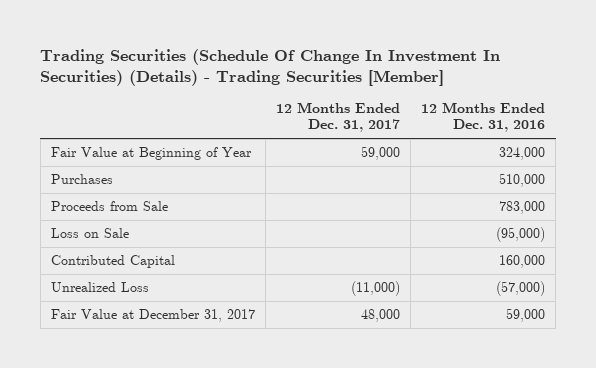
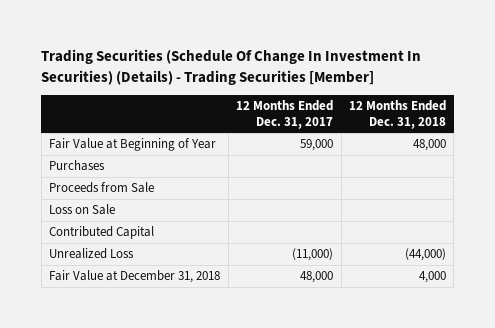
- | 12 Months Ended Dec. 31, 2017 | 12 Months Ended Dec. 31, 2016
+ | 12 Months Ended Dec. 31, 2017 | 12 Months Ended Dec. 31, 2018
- Fair Value at December 31, 2017 | 48,000 | 59,000
+ Fair Value at December 31, 2018 | 48,000 | 4,000

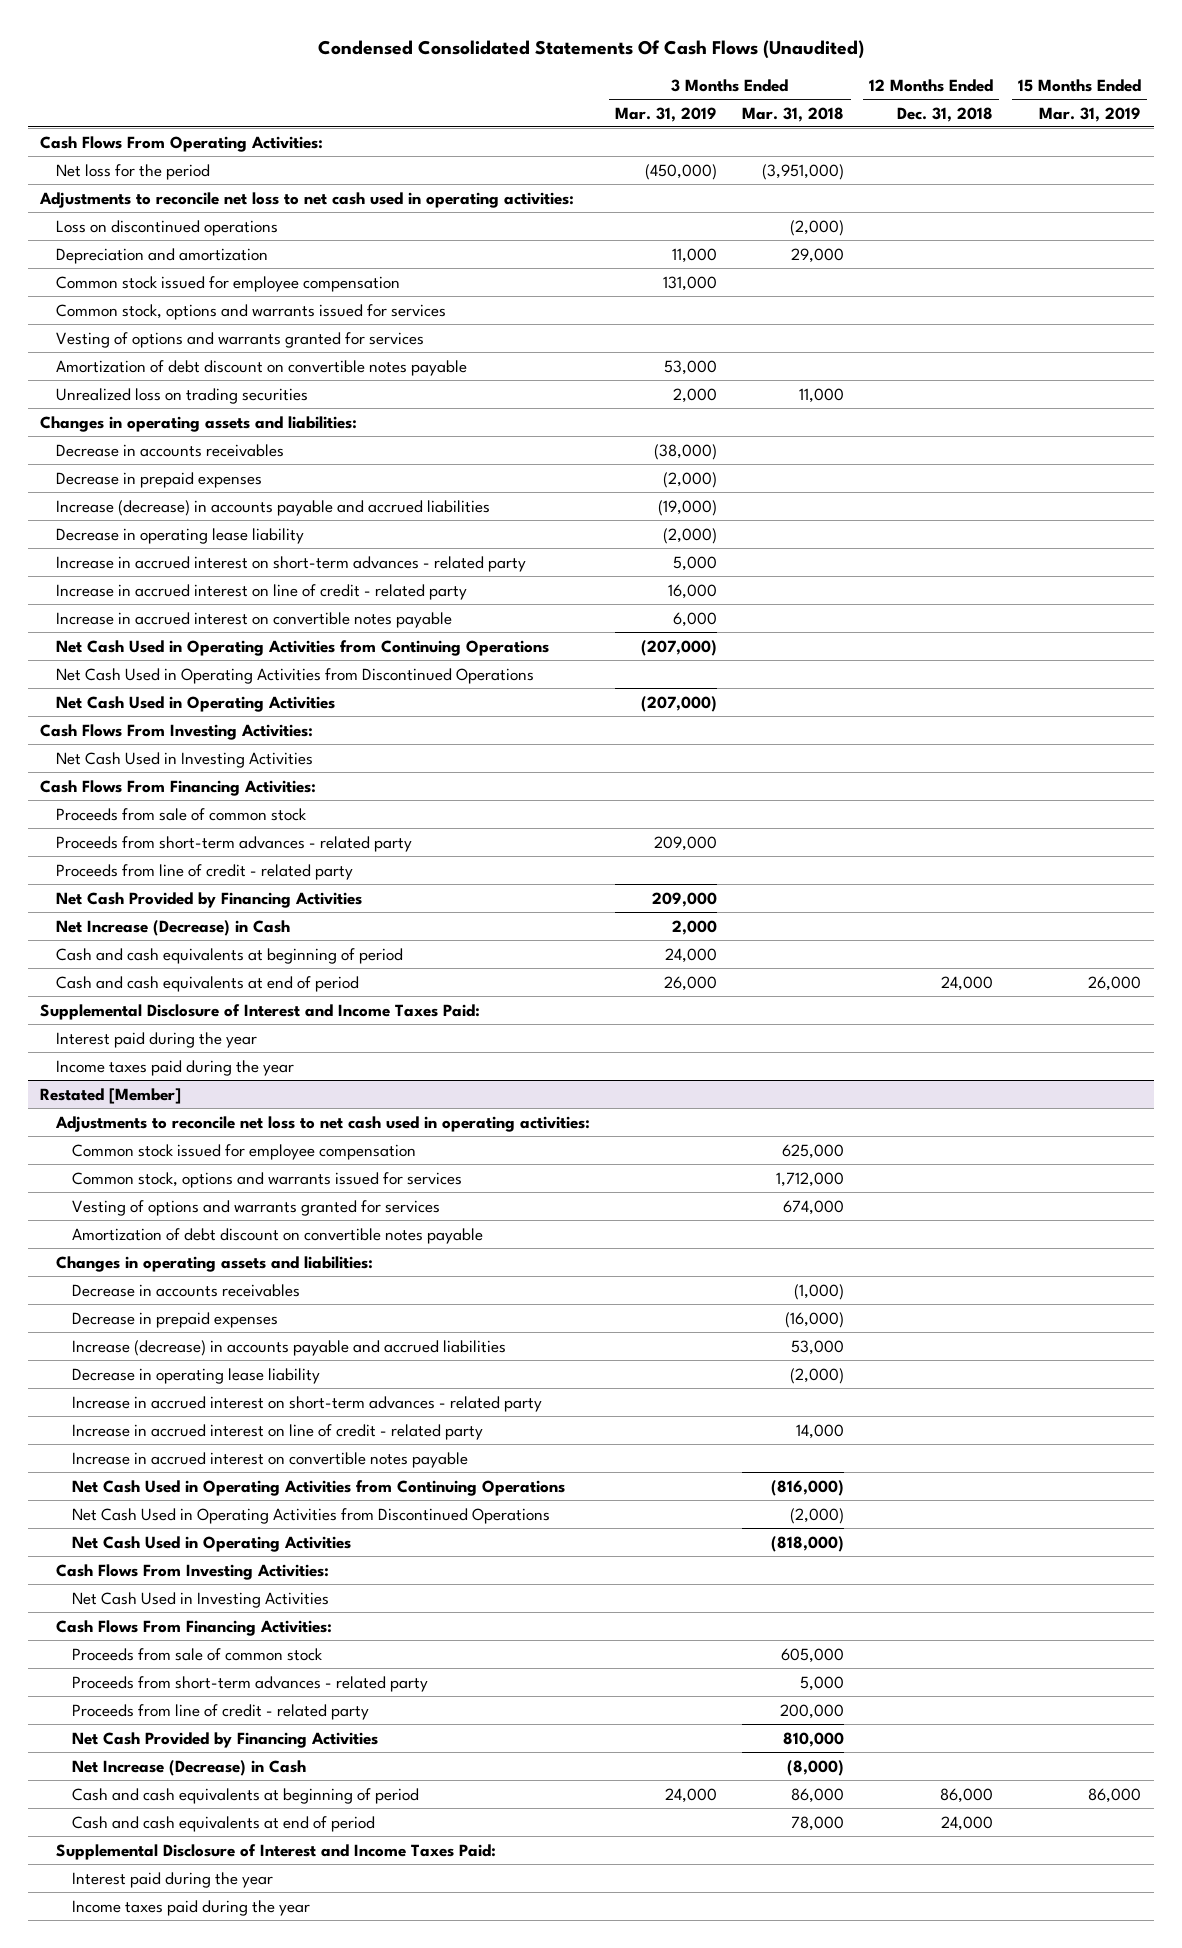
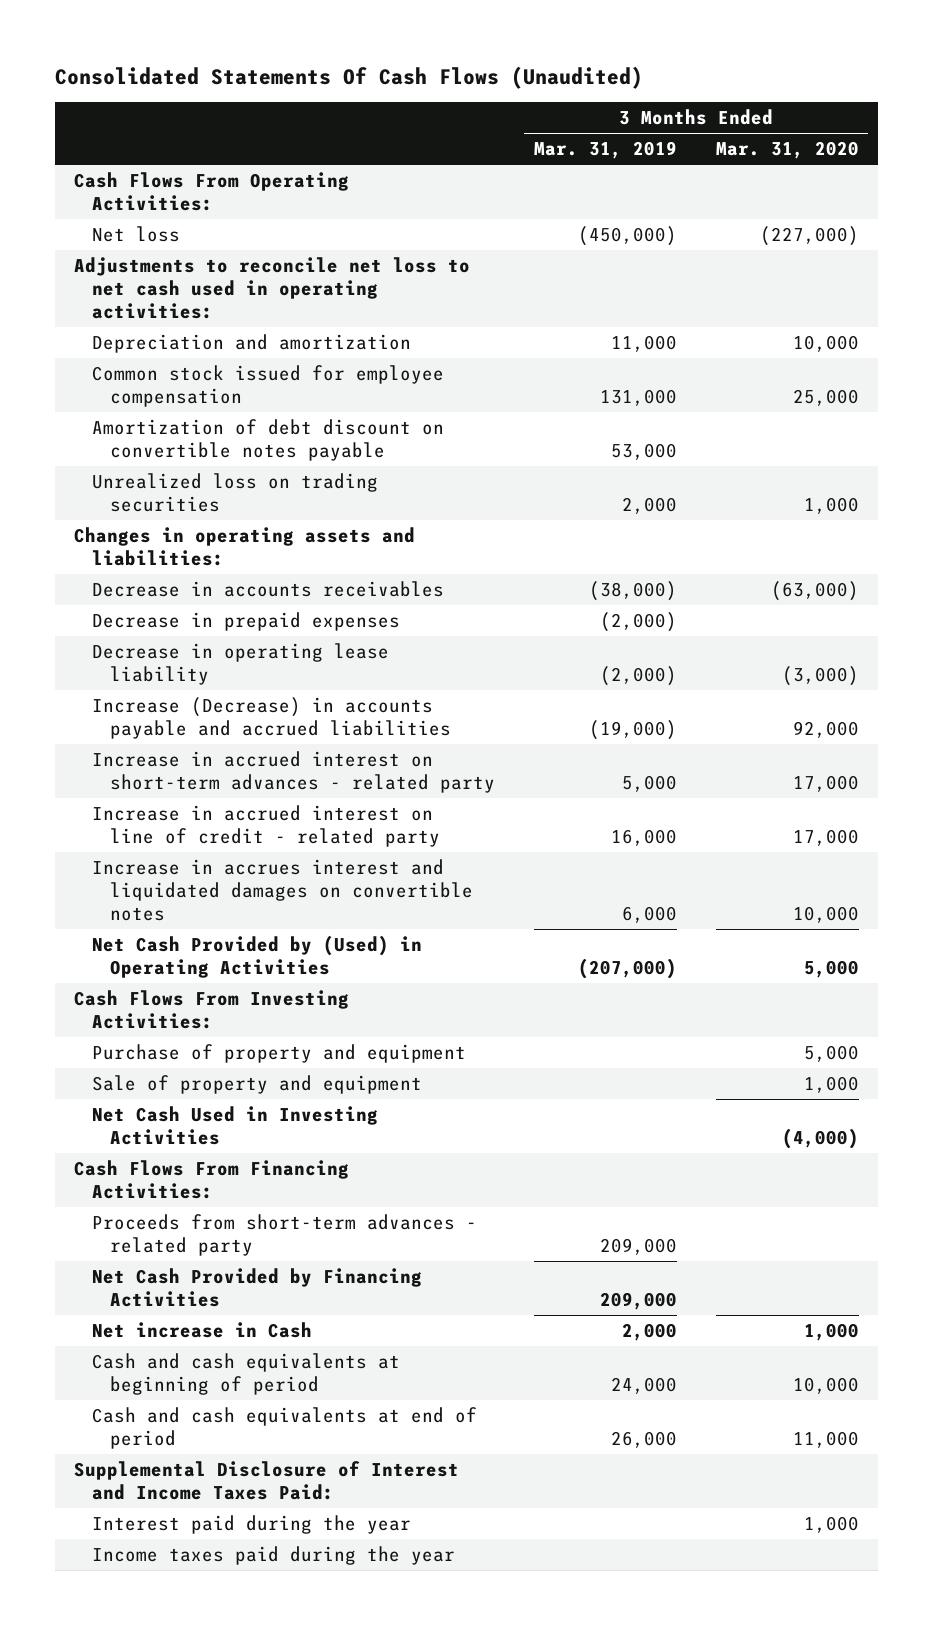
- Condensed Consolidated Statements Of Cash Flows (Unaudited)
+ Consolidated Statements Of Cash Flows (Unaudited)
- | 3 Months Ended Mar. 31, 2019 | 3 Months Ended Mar. 31, 2018 | 12 Months Ended Dec. 31, 2018 | 15 Months Ended Mar. 31, 2019
+ | 3 Months Ended Mar. 31, 2019 | 3 Months Ended Mar. 31, 2020
- Net loss for the period | (450,000) | (3,951,000) | |
+ Net loss | (450,000) | (227,000)
- Loss on discontinued operations | | (2,000) | |
- Common stock, options and warrants issued for services
- Vesting of options and warrants granted for services
- Increase (decrease) in accounts payable and accrued liabilities | (19,000) | | |
+ Increase (Decrease) in accounts payable and accrued liabilities | (19,000) | 92,000
- Increase in accrued interest on convertible notes payable | 6,000 | | |
- Net Cash Used in Operating Activities from Continuing Operations | (207,000) | | |
- Net Cash Used in Operating Activities from Discontinued Operations
- Net Cash Used in Operating Activities | (207,000) | | |
+ Increase in accrues interest and liquidated damages on convertible notes | 6,000 | 10,000
+ Net Cash Provided by (Used) in Operating Activities | (207,000) | 5,000
+ Purchase of property and equipment | | 5,000
+ Sale of property and equipment | | 1,000
- Proceeds from sale of common stock
- Proceeds from line of credit - related party
- Net Increase (Decrease) in Cash | 2,000 | | |
+ Net increase in Cash | 2,000 | 1,000
- Restated [Member]
- Adjustments to reconcile net loss to net cash used in operating activities:
- Common stock issued for employee compensation | | 625,000 | |
- Common stock, options and warrants issued for services | | 1,712,000 | |
- Vesting of options and warrants granted for services | | 674,000 | |
- Amortization of debt discount on convertible notes payable
- Changes in operating assets and liabilities:
- Decrease in accounts receivables | | (1,000) | |
- Decrease in prepaid expenses | | (16,000) | |
- Increase (decrease) in accounts payable and accrued liabilities | | 53,000 | |
- Decrease in operating lease liability | | (2,000) | |
- Increase in accrued interest on short-term advances - related party
- Increase in accrued interest on line of credit - related party | | 14,000 | |
- Increase in accrued interest on convertible notes payable
- Net Cash Used in Operating Activities from Continuing Operations | | (816,000) | |
- Net Cash Used in Operating Activities from Discontinued Operations | | (2,000) | |
- Net Cash Used in Operating Activities | | (818,000) | |
- Cash Flows From Investing Activities:
- Net Cash Used in Investing Activities
- Cash Flows From Financing Activities:
- Proceeds from sale of common stock | | 605,000 | |
- Proceeds from short-term advances - related party | | 5,000 | |
- Proceeds from line of credit - related party | | 200,000 | |
- Net Cash Provided by Financing Activities | | 810,000 | |
- Net Increase (Decrease) in Cash | | (8,000) | |
- Cash and cash equivalents at beginning of period | 24,000 | 86,000 | 86,000 | 86,000
- Cash and cash equivalents at end of period | | 78,000 | 24,000 |
- Supplemental Disclosure of Interest and Income Taxes Paid:
- Interest paid during the year
- Income taxes paid during the year

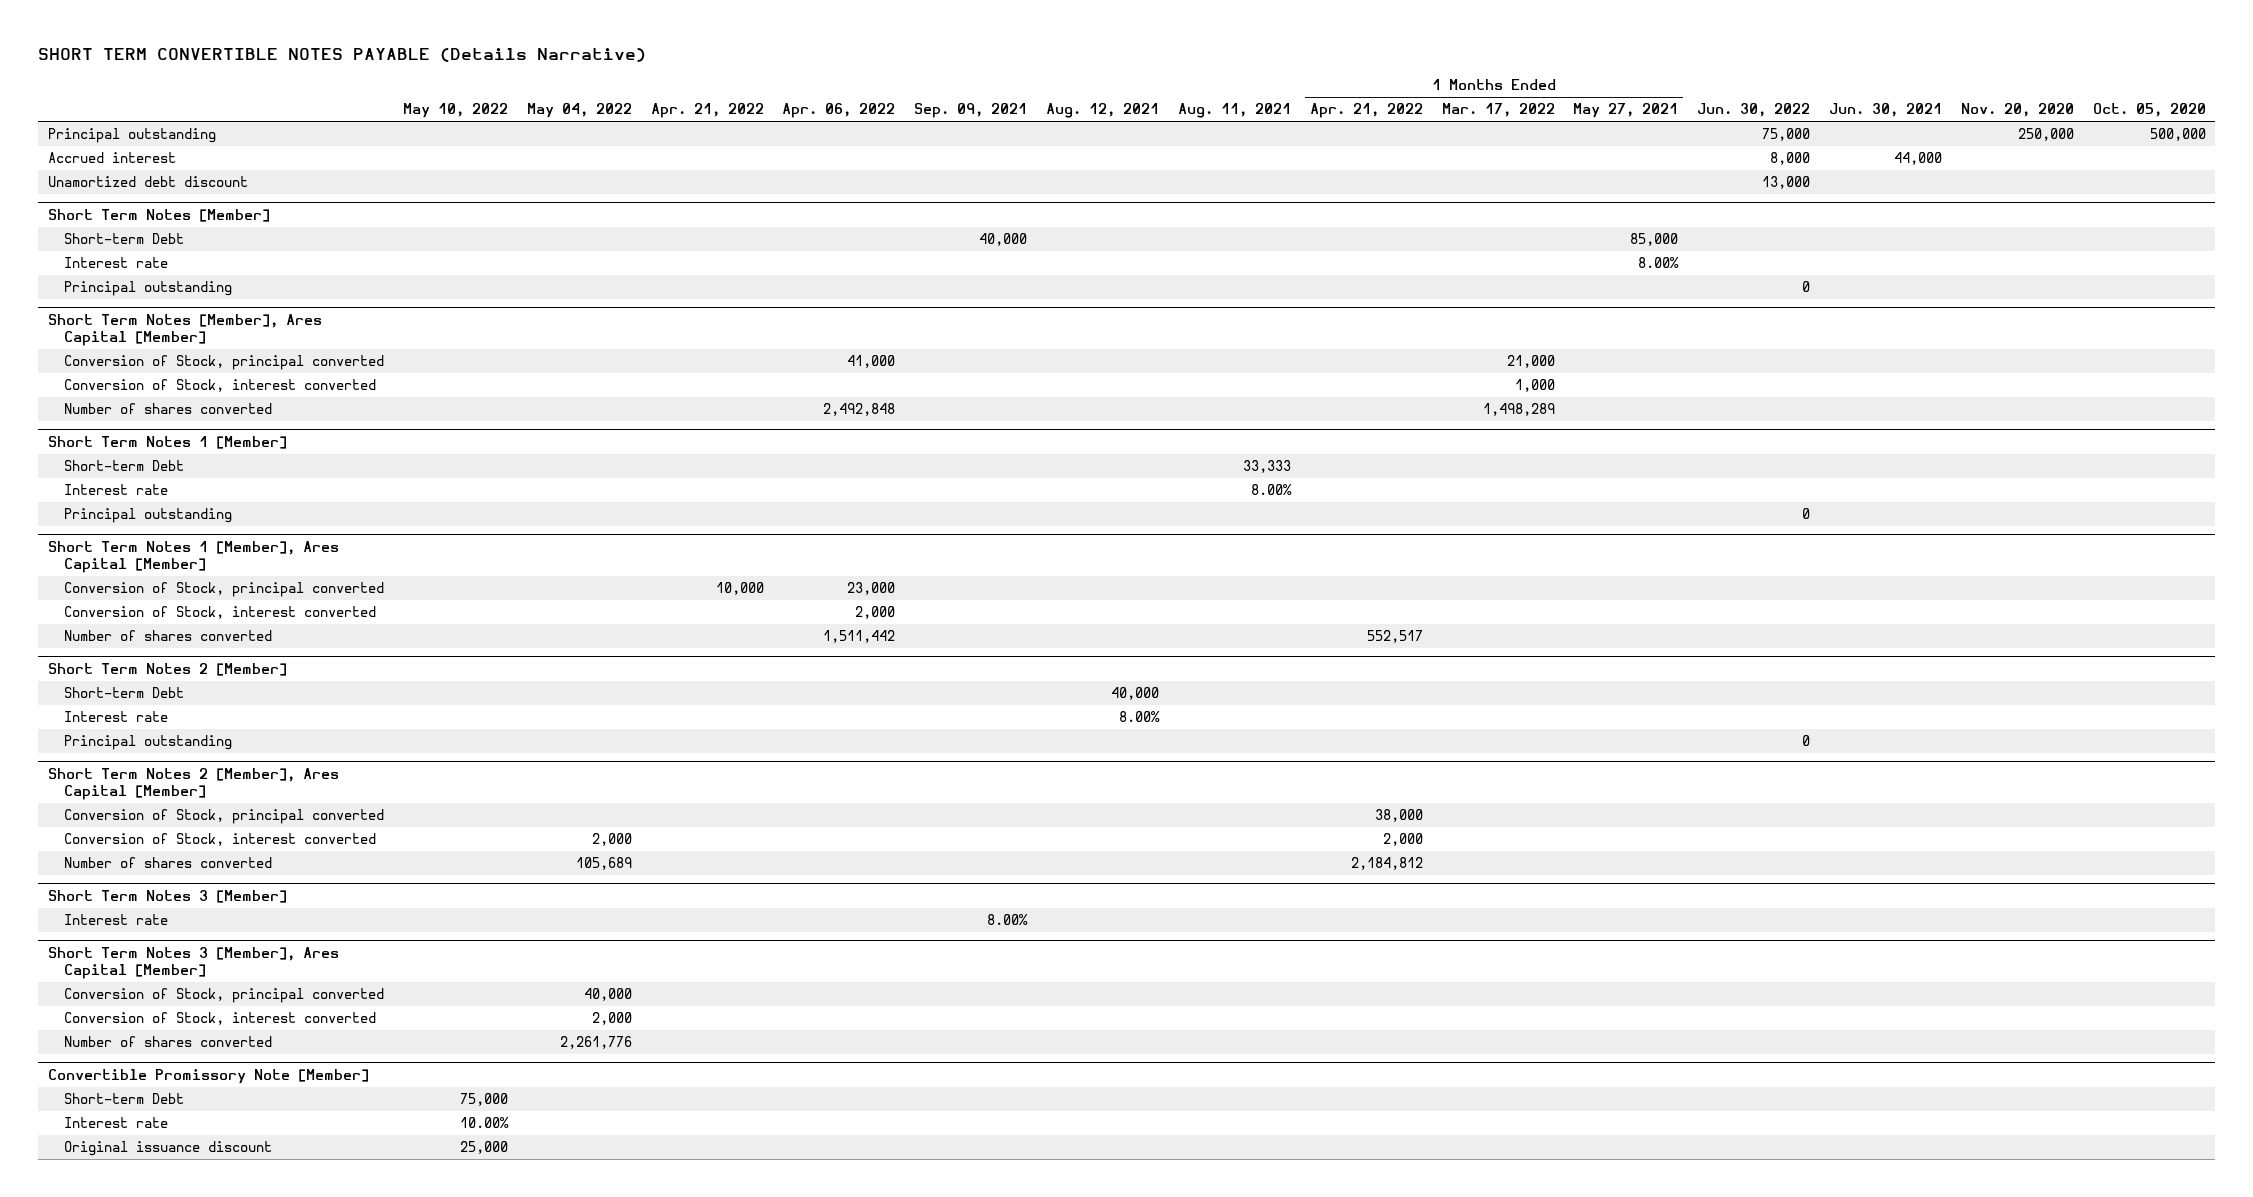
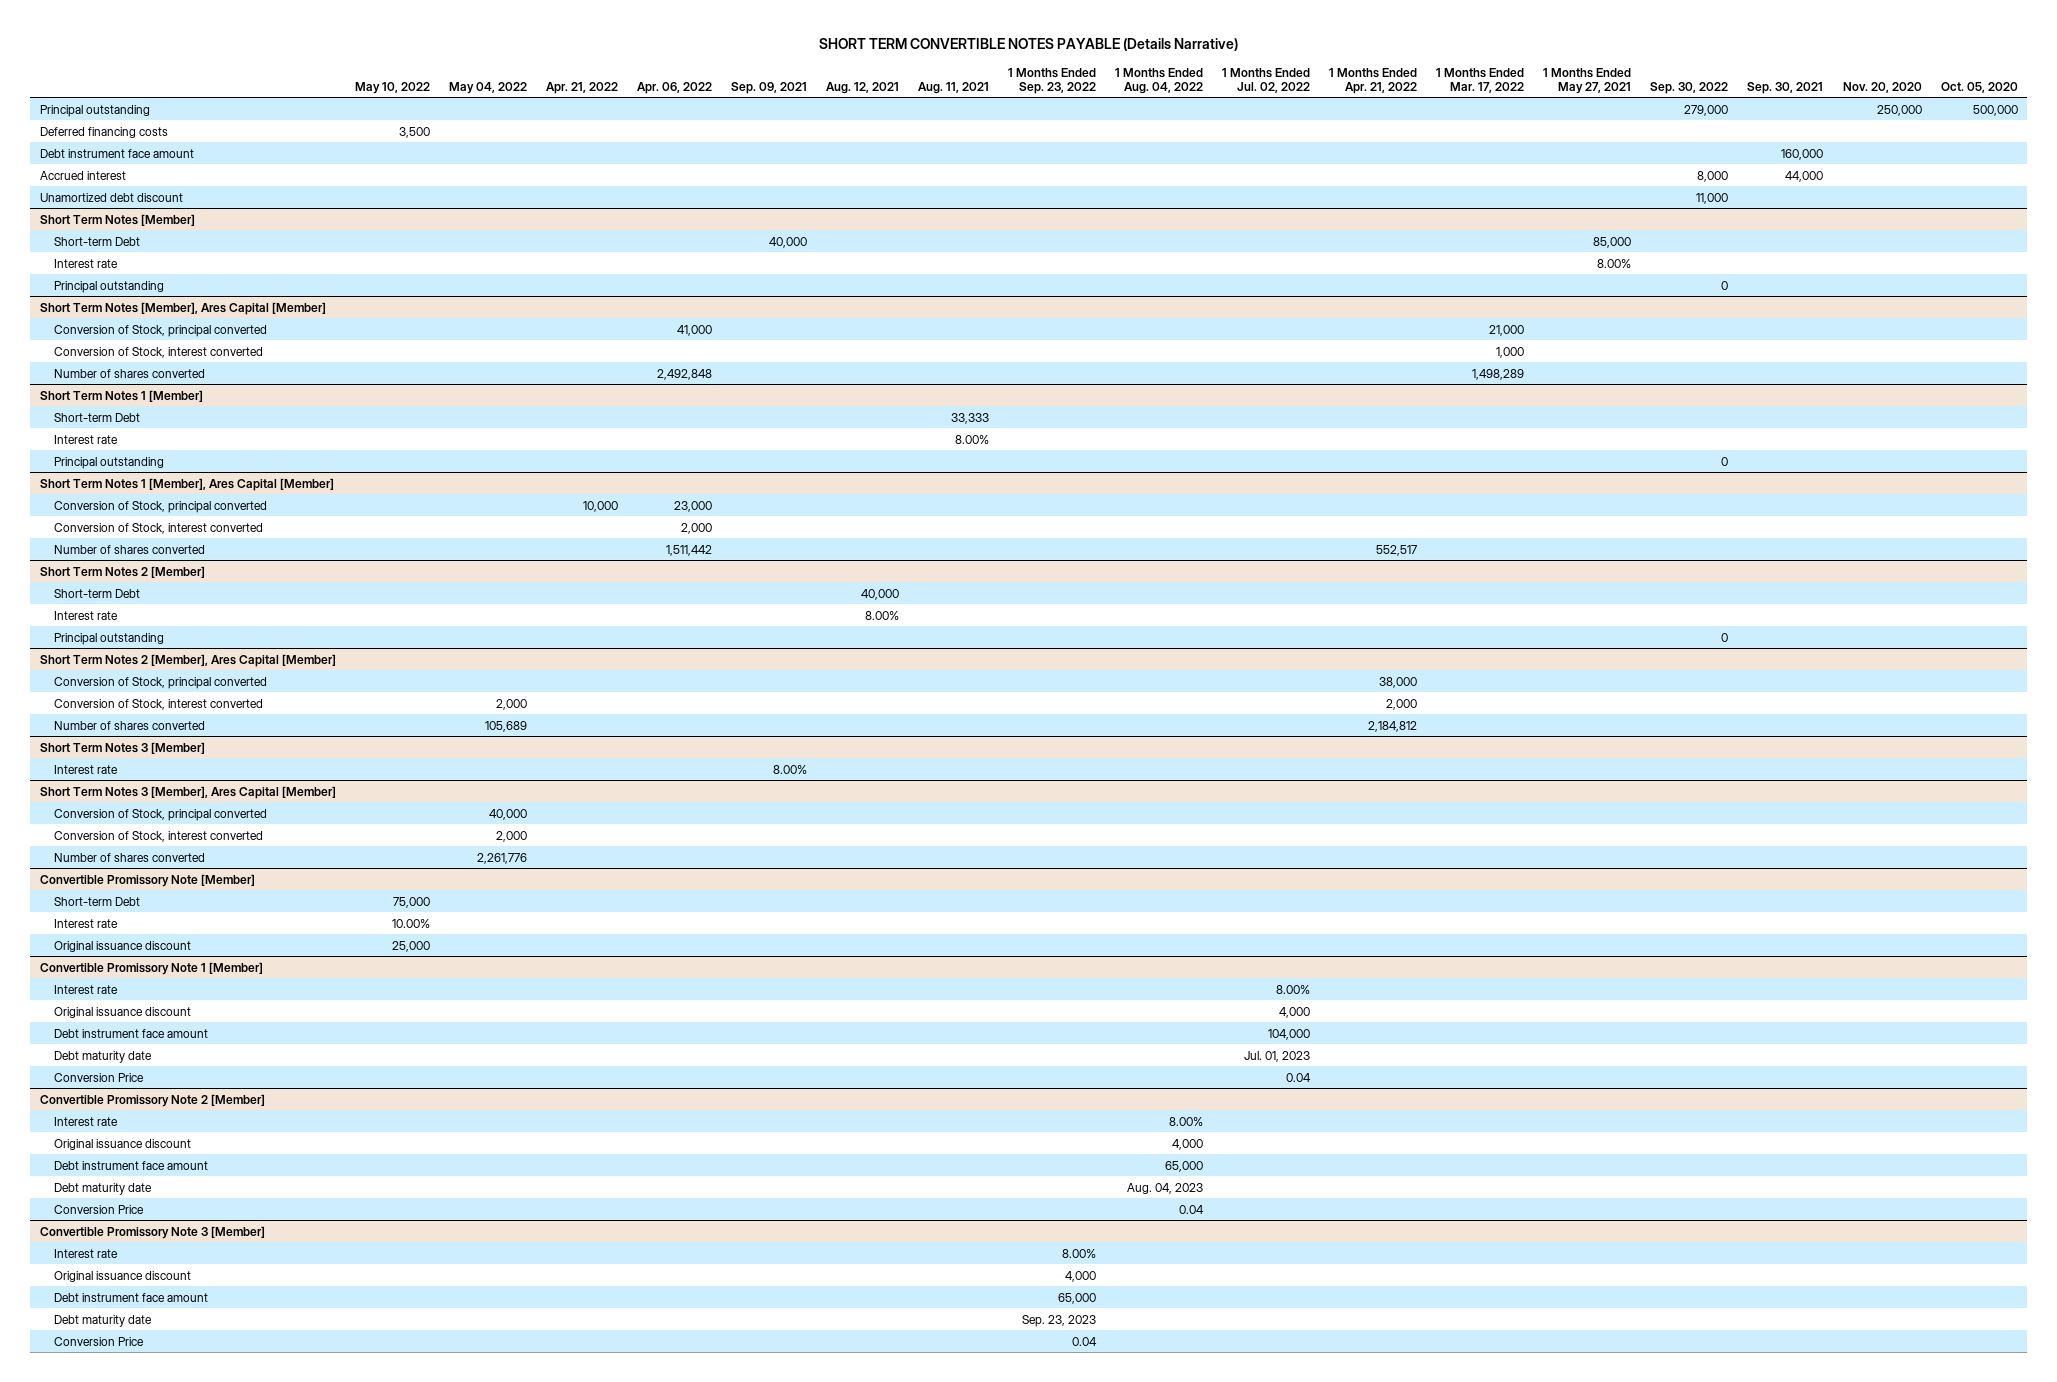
- | May 10, 2022 | May 04, 2022 | Apr. 21, 2022 | Apr. 06, 2022 | Sep. 09, 2021 | Aug. 12, 2021 | Aug. 11, 2021 | 1 Months Ended Apr. 21, 2022 | 1 Months Ended Mar. 17, 2022 | 1 Months Ended May 27, 2021 | Jun. 30, 2022 | Jun. 30, 2021 | Nov. 20, 2020 | Oct. 05, 2020
+ | May 10, 2022 | May 04, 2022 | Apr. 21, 2022 | Apr. 06, 2022 | Sep. 09, 2021 | Aug. 12, 2021 | Aug. 11, 2021 | 1 Months Ended Sep. 23, 2022 | 1 Months Ended Aug. 04, 2022 | 1 Months Ended Jul. 02, 2022 | 1 Months Ended Apr. 21, 2022 | 1 Months Ended Mar. 17, 2022 | 1 Months Ended May 27, 2021 | Sep. 30, 2022 | Sep. 30, 2021 | Nov. 20, 2020 | Oct. 05, 2020
+ Deferred financing costs | 3,500 | | | | | | | | | | | | | | | |
+ Debt instrument face amount | | | | | | | | | | | | | | | 160,000 | |
+ Convertible Promissory Note 1 [Member]
+ Interest rate | | | | | | | | | | 8.00% | | | | | | |
+ Original issuance discount | | | | | | | | | | 4,000 | | | | | | |
+ Debt instrument face amount | | | | | | | | | | 104,000 | | | | | | |
+ Debt maturity date | | | | | | | | | | Jul. 01, 2023 | | | | | | |
+ Conversion Price | | | | | | | | | | 0.04 | | | | | | |
+ Convertible Promissory Note 2 [Member]
+ Interest rate | | | | | | | | | 8.00% | | | | | | | |
+ Original issuance discount | | | | | | | | | 4,000 | | | | | | | |
+ Debt instrument face amount | | | | | | | | | 65,000 | | | | | | | |
+ Debt maturity date | | | | | | | | | Aug. 04, 2023 | | | | | | | |
+ Conversion Price | | | | | | | | | 0.04 | | | | | | | |
+ Convertible Promissory Note 3 [Member]
+ Interest rate | | | | | | | | 8.00% | | | | | | | | |
+ Original issuance discount | | | | | | | | 4,000 | | | | | | | | |
+ Debt instrument face amount | | | | | | | | 65,000 | | | | | | | | |
+ Debt maturity date | | | | | | | | Sep. 23, 2023 | | | | | | | | |
+ Conversion Price | | | | | | | | 0.04 | | | | | | | | |

